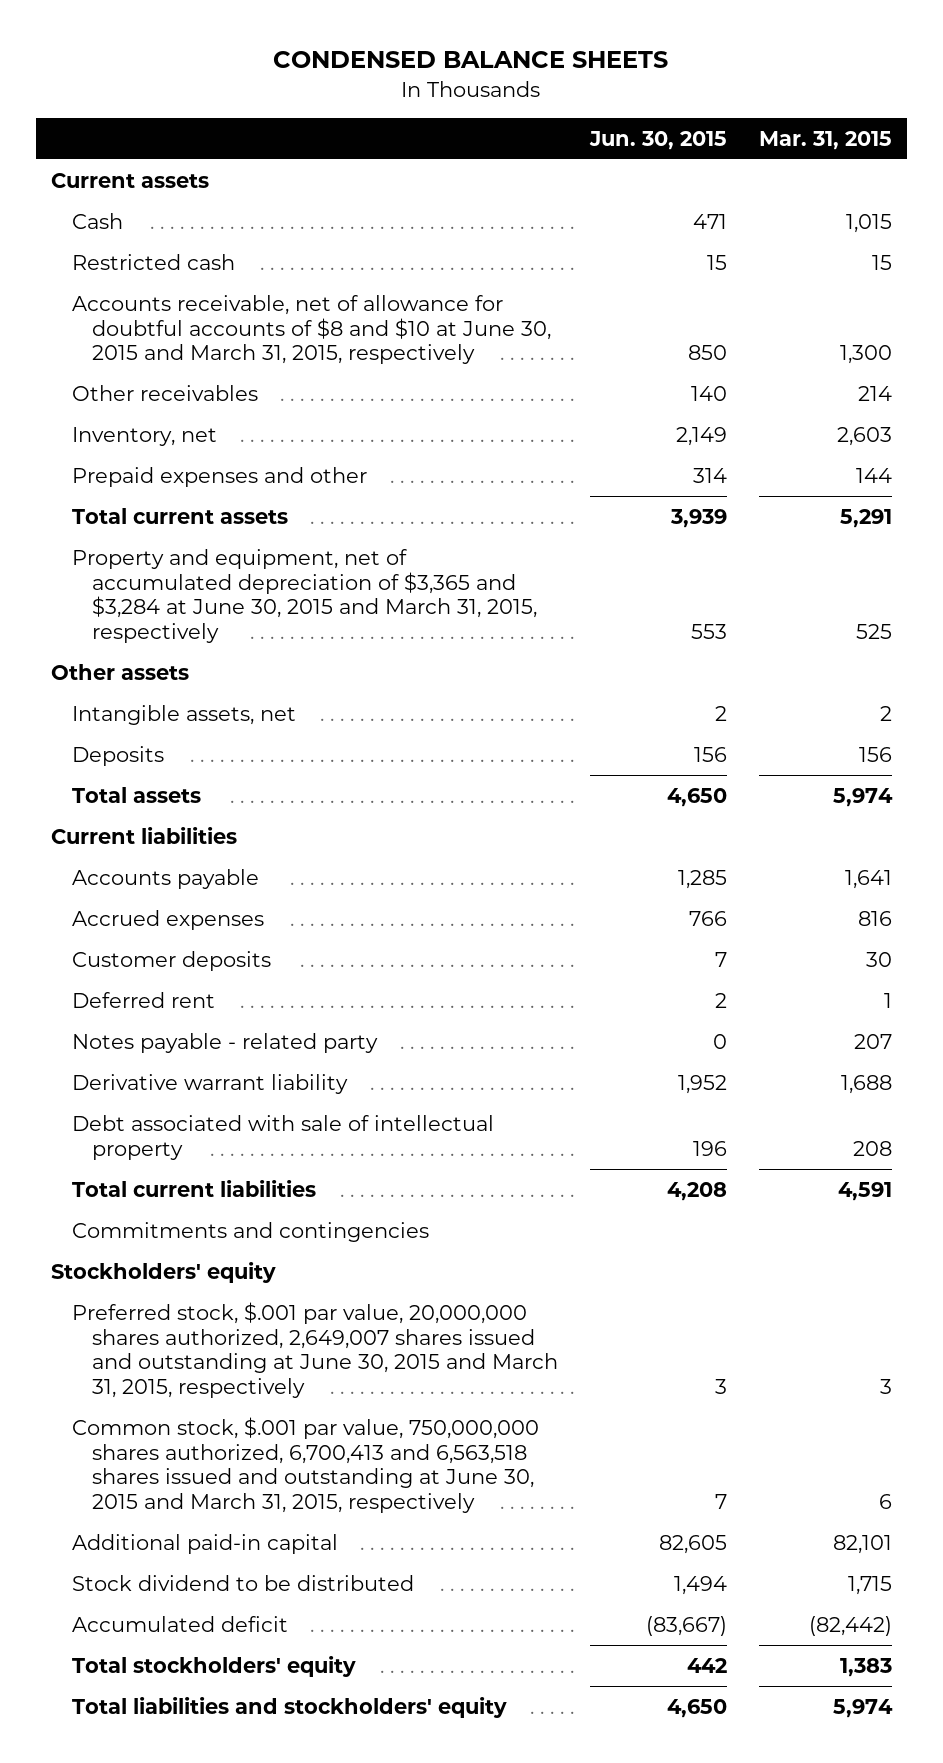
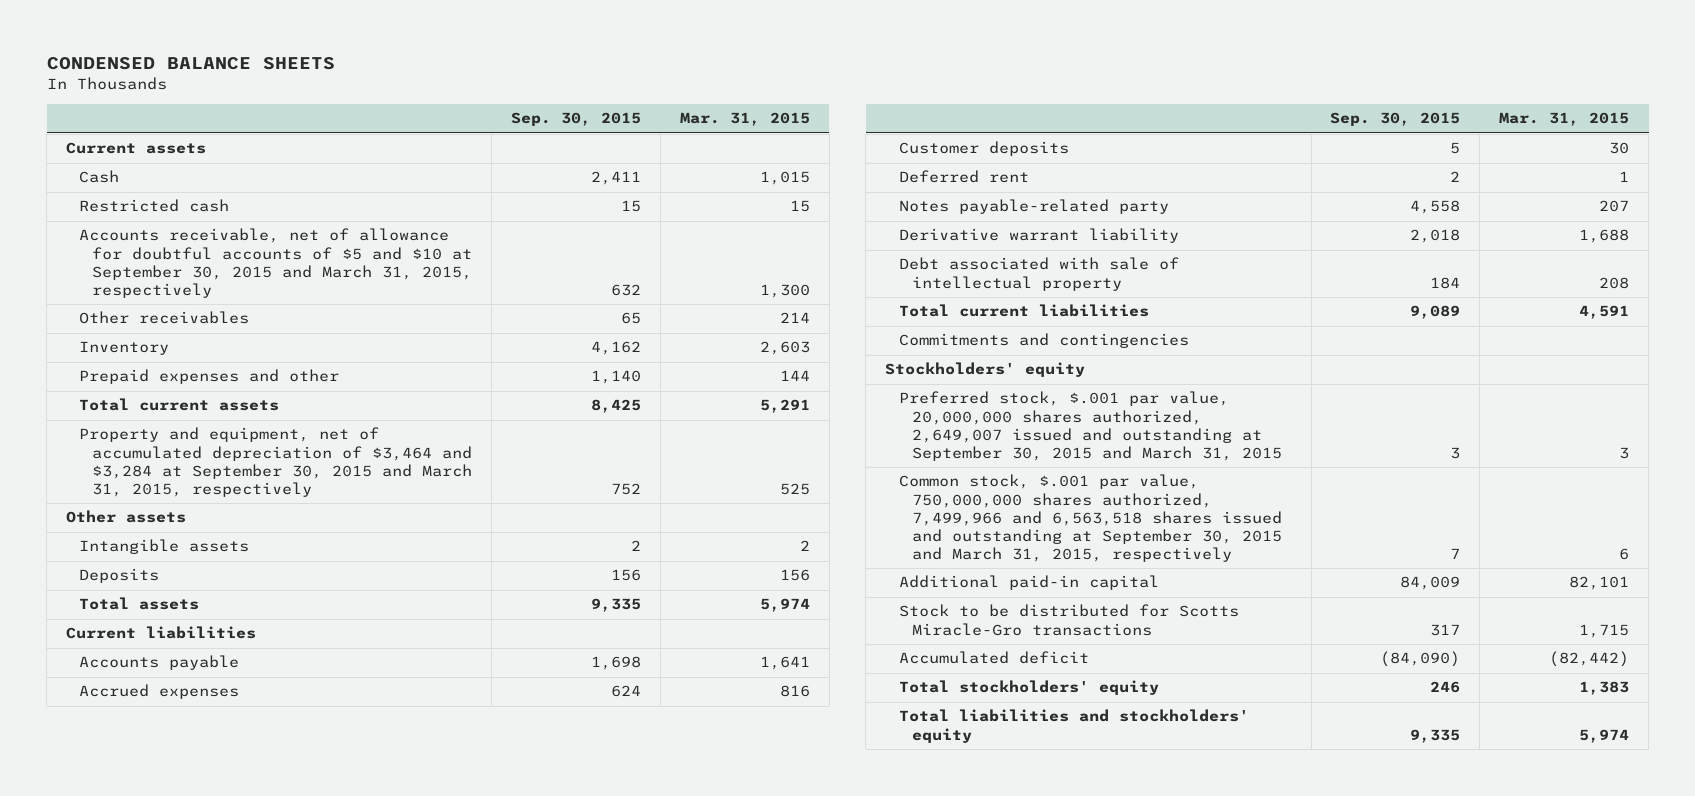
- | Jun. 30, 2015 | Mar. 31, 2015
+ | Sep. 30, 2015 | Mar. 31, 2015
- Accounts receivable, net of allowance for doubtful accounts of $8 and $10 at June 30, 2015 and March 31, 2015, respectively | 850 | 1,300
+ Accounts receivable, net of allowance for doubtful accounts of $5 and $10 at September 30, 2015 and March 31, 2015, respectively | 632 | 1,300
- Inventory, net | 2,149 | 2,603
+ Inventory | 4,162 | 2,603
- Property and equipment, net of accumulated depreciation of $3,365 and $3,284 at June 30, 2015 and March 31, 2015, respectively | 553 | 525
+ Property and equipment, net of accumulated depreciation of $3,464 and $3,284 at September 30, 2015 and March 31, 2015, respectively | 752 | 525
- Intangible assets, net | 2 | 2
+ Intangible assets | 2 | 2
- Notes payable - related party | 0 | 207
+ Notes payable-related party | 4,558 | 207
- Preferred stock, $.001 par value, 20,000,000 shares authorized, 2,649,007 shares issued and outstanding at June 30, 2015 and March 31, 2015, respectively | 3 | 3
- Common stock, $.001 par value, 750,000,000 shares authorized, 6,700,413 and 6,563,518 shares issued and outstanding at June 30, 2015 and March 31, 2015, respectively | 7 | 6
+ Preferred stock, $.001 par value, 20,000,000 shares authorized, 2,649,007 issued and outstanding at September 30, 2015 and March 31, 2015 | 3 | 3
+ Common stock, $.001 par value, 750,000,000 shares authorized, 7,499,966 and 6,563,518 shares issued and outstanding at September 30, 2015 and March 31, 2015, respectively | 7 | 6
- Stock dividend to be distributed | 1,494 | 1,715
+ Stock to be distributed for Scotts Miracle-Gro transactions | 317 | 1,715

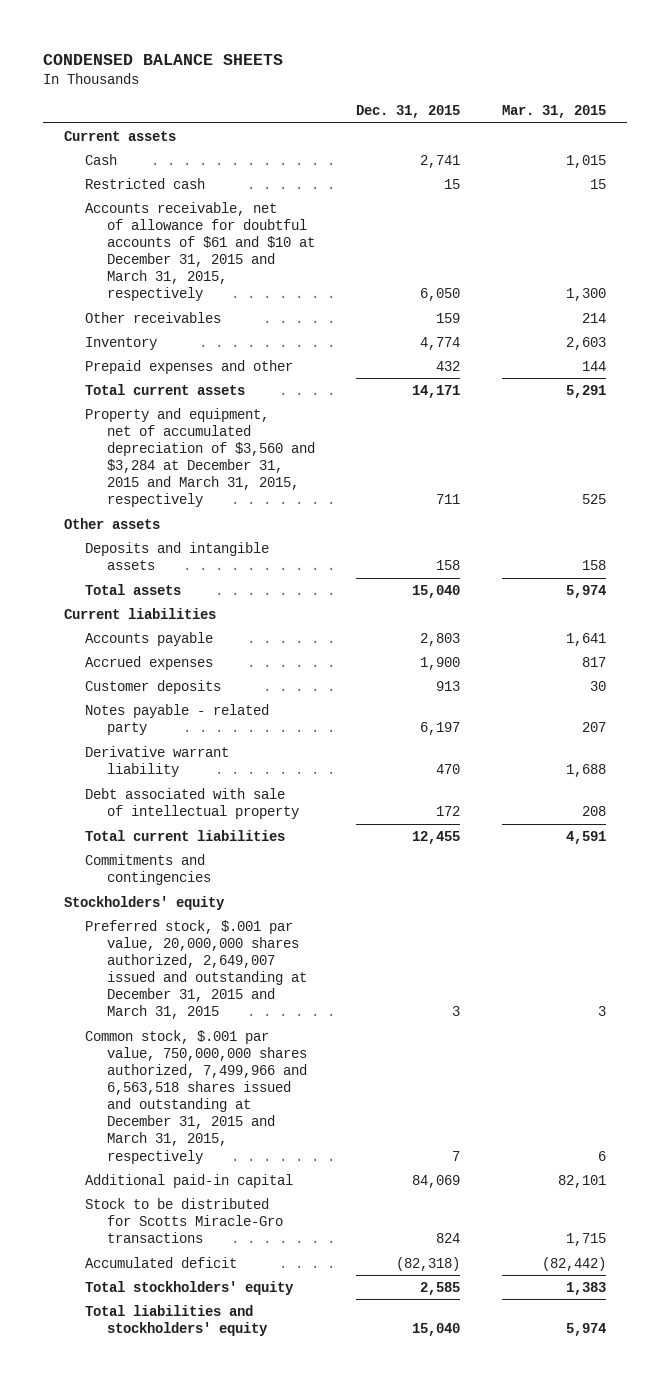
- | Sep. 30, 2015 | Mar. 31, 2015
+ | Dec. 31, 2015 | Mar. 31, 2015
- Accounts receivable, net of allowance for doubtful accounts of $5 and $10 at September 30, 2015 and March 31, 2015, respectively | 632 | 1,300
+ Accounts receivable, net of allowance for doubtful accounts of $61 and $10 at December 31, 2015 and March 31, 2015, respectively | 6,050 | 1,300
- Property and equipment, net of accumulated depreciation of $3,464 and $3,284 at September 30, 2015 and March 31, 2015, respectively | 752 | 525
+ Property and equipment, net of accumulated depreciation of $3,560 and $3,284 at December 31, 2015 and March 31, 2015, respectively | 711 | 525
- Intangible assets | 2 | 2
- Deposits | 156 | 156
+ Deposits and intangible assets | 158 | 158
- Accrued expenses | 624 | 816
+ Accrued expenses | 1,900 | 817
- Deferred rent | 2 | 1
- Notes payable-related party | 4,558 | 207
+ Notes payable - related party | 6,197 | 207
- Preferred stock, $.001 par value, 20,000,000 shares authorized, 2,649,007 issued and outstanding at September 30, 2015 and March 31, 2015 | 3 | 3
- Common stock, $.001 par value, 750,000,000 shares authorized, 7,499,966 and 6,563,518 shares issued and outstanding at September 30, 2015 and March 31, 2015, respectively | 7 | 6
+ Preferred stock, $.001 par value, 20,000,000 shares authorized, 2,649,007 issued and outstanding at December 31, 2015 and March 31, 2015 | 3 | 3
+ Common stock, $.001 par value, 750,000,000 shares authorized, 7,499,966 and 6,563,518 shares issued and outstanding at December 31, 2015 and March 31, 2015, respectively | 7 | 6

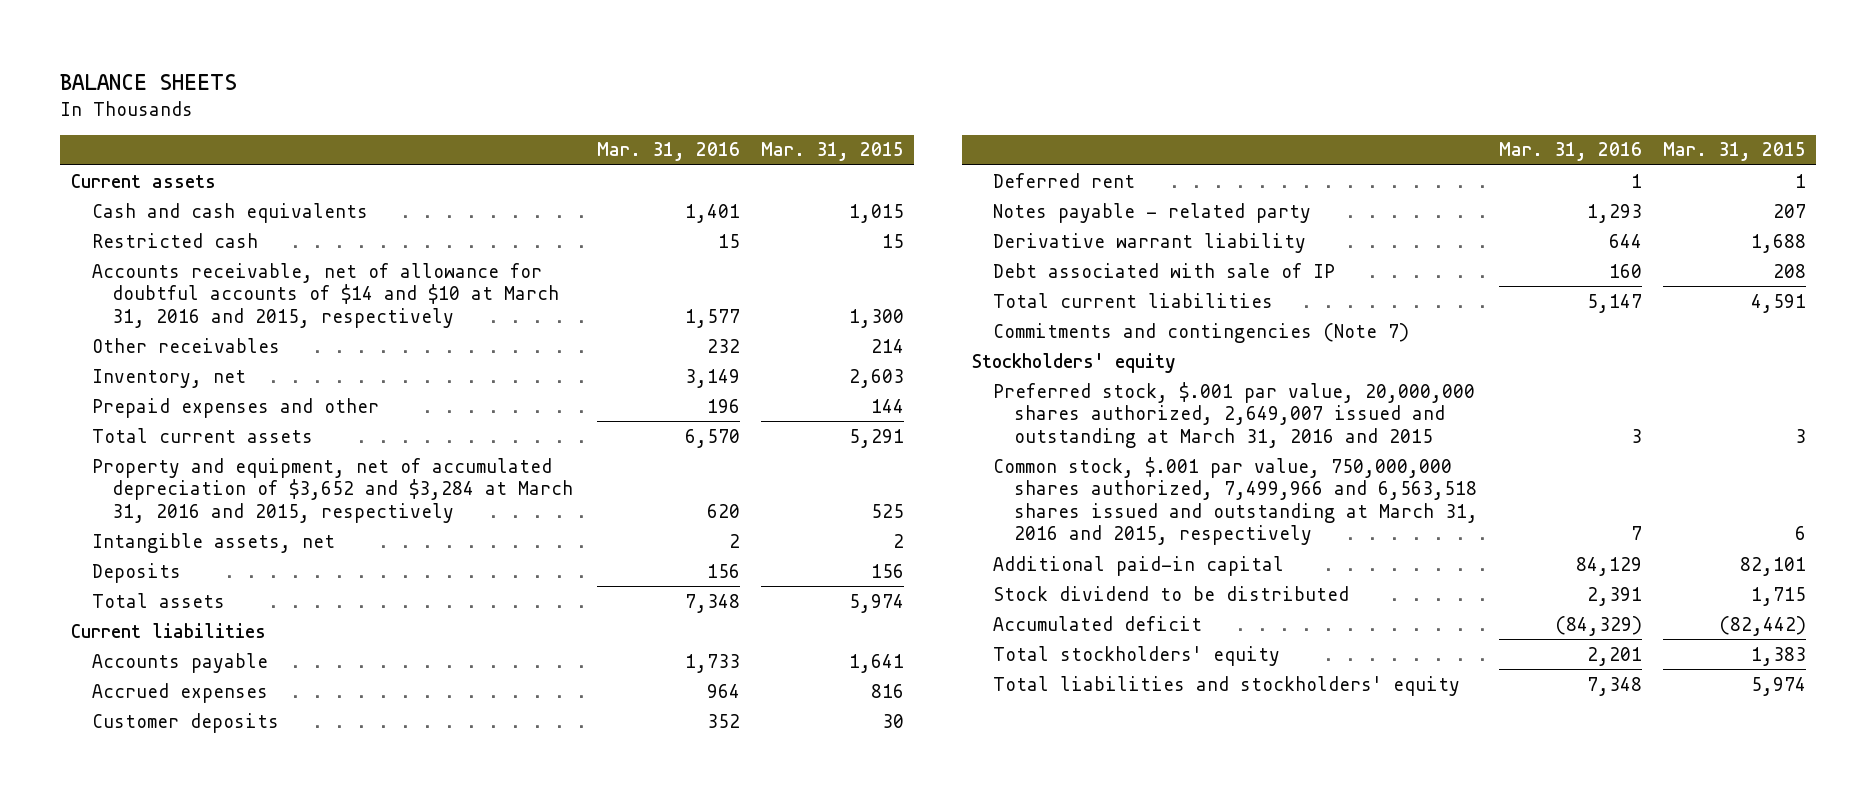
- CONDENSED BALANCE SHEETS
+ BALANCE SHEETS
- | Dec. 31, 2015 | Mar. 31, 2015
+ | Mar. 31, 2016 | Mar. 31, 2015
- Cash | 2,741 | 1,015
+ Cash and cash equivalents | 1,401 | 1,015
- Accounts receivable, net of allowance for doubtful accounts of $61 and $10 at December 31, 2015 and March 31, 2015, respectively | 6,050 | 1,300
+ Accounts receivable, net of allowance for doubtful accounts of $14 and $10 at March 31, 2016 and 2015, respectively | 1,577 | 1,300
- Inventory | 4,774 | 2,603
+ Inventory, net | 3,149 | 2,603
- Property and equipment, net of accumulated depreciation of $3,560 and $3,284 at December 31, 2015 and March 31, 2015, respectively | 711 | 525
- Other assets
- Deposits and intangible assets | 158 | 158
+ Property and equipment, net of accumulated depreciation of $3,652 and $3,284 at March 31, 2016 and 2015, respectively | 620 | 525
+ Intangible assets, net | 2 | 2
+ Deposits | 156 | 156
- Accrued expenses | 1,900 | 817
+ Accrued expenses | 964 | 816
+ Deferred rent | 1 | 1
- Debt associated with sale of intellectual property | 172 | 208
+ Debt associated with sale of IP | 160 | 208
- Commitments and contingencies
+ Commitments and contingencies (Note 7)
- Preferred stock, $.001 par value, 20,000,000 shares authorized, 2,649,007 issued and outstanding at December 31, 2015 and March 31, 2015 | 3 | 3
- Common stock, $.001 par value, 750,000,000 shares authorized, 7,499,966 and 6,563,518 shares issued and outstanding at December 31, 2015 and March 31, 2015, respectively | 7 | 6
+ Preferred stock, $.001 par value, 20,000,000 shares authorized, 2,649,007 issued and outstanding at March 31, 2016 and 2015 | 3 | 3
+ Common stock, $.001 par value, 750,000,000 shares authorized, 7,499,966 and 6,563,518 shares issued and outstanding at March 31, 2016 and 2015, respectively | 7 | 6
- Stock to be distributed for Scotts Miracle-Gro transactions | 824 | 1,715
+ Stock dividend to be distributed | 2,391 | 1,715

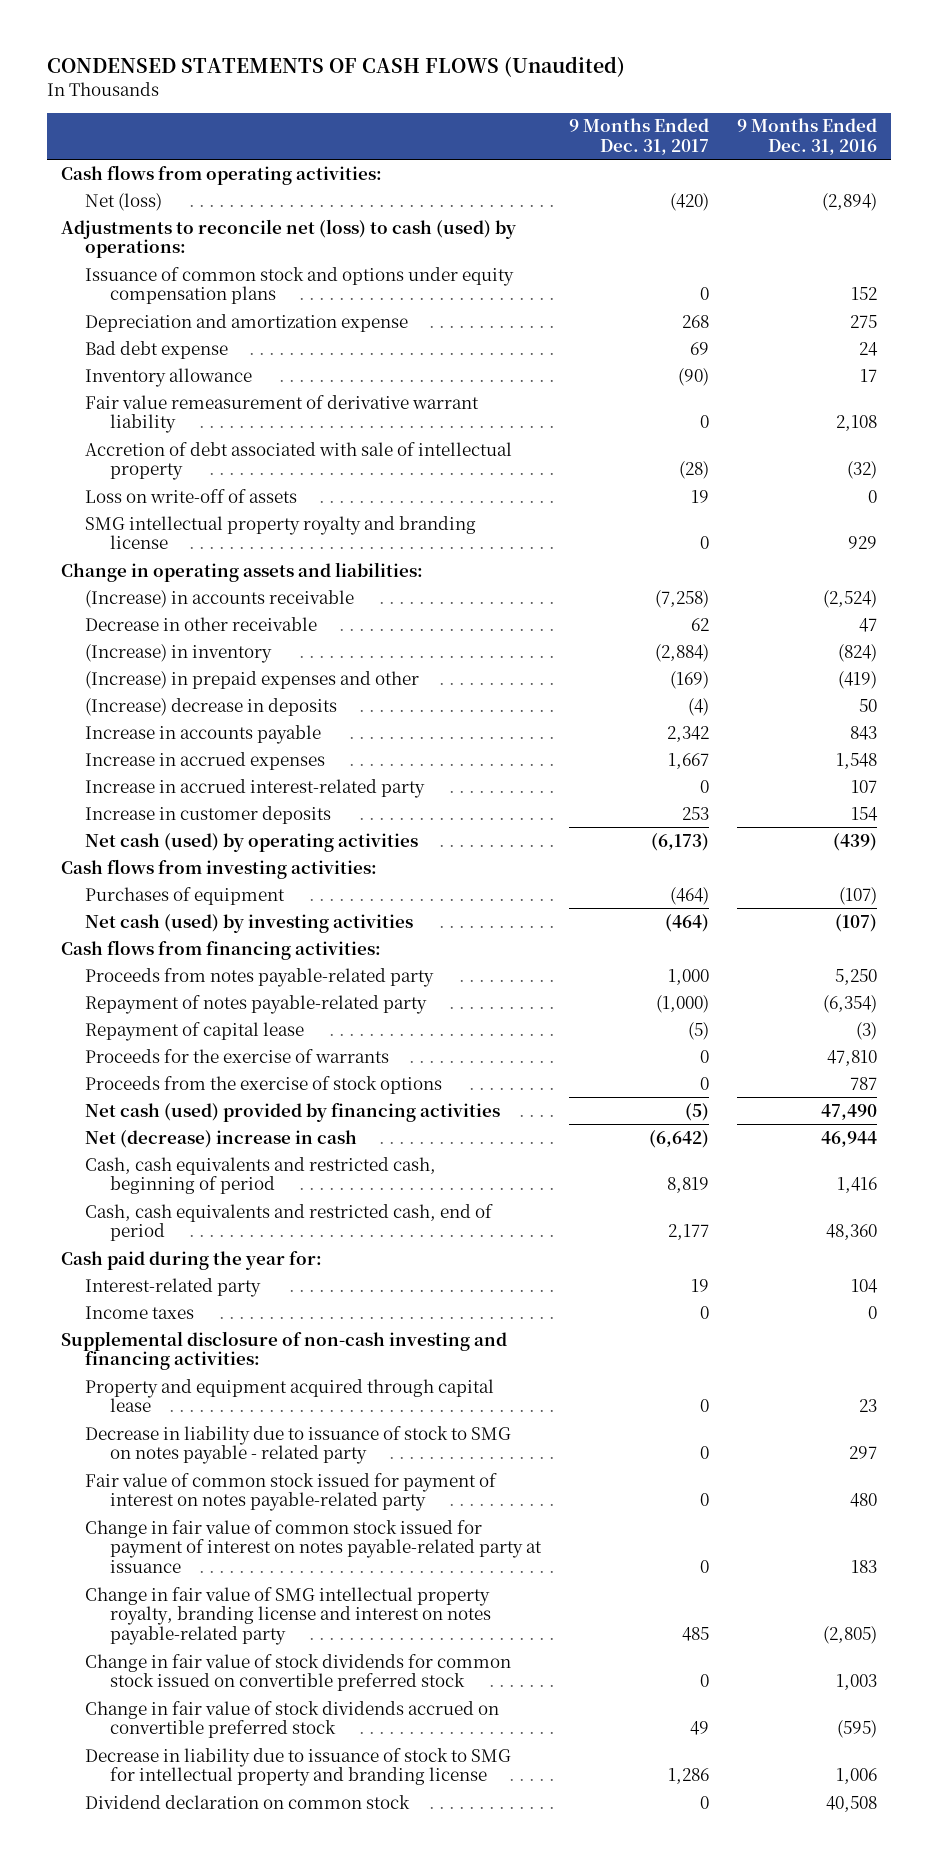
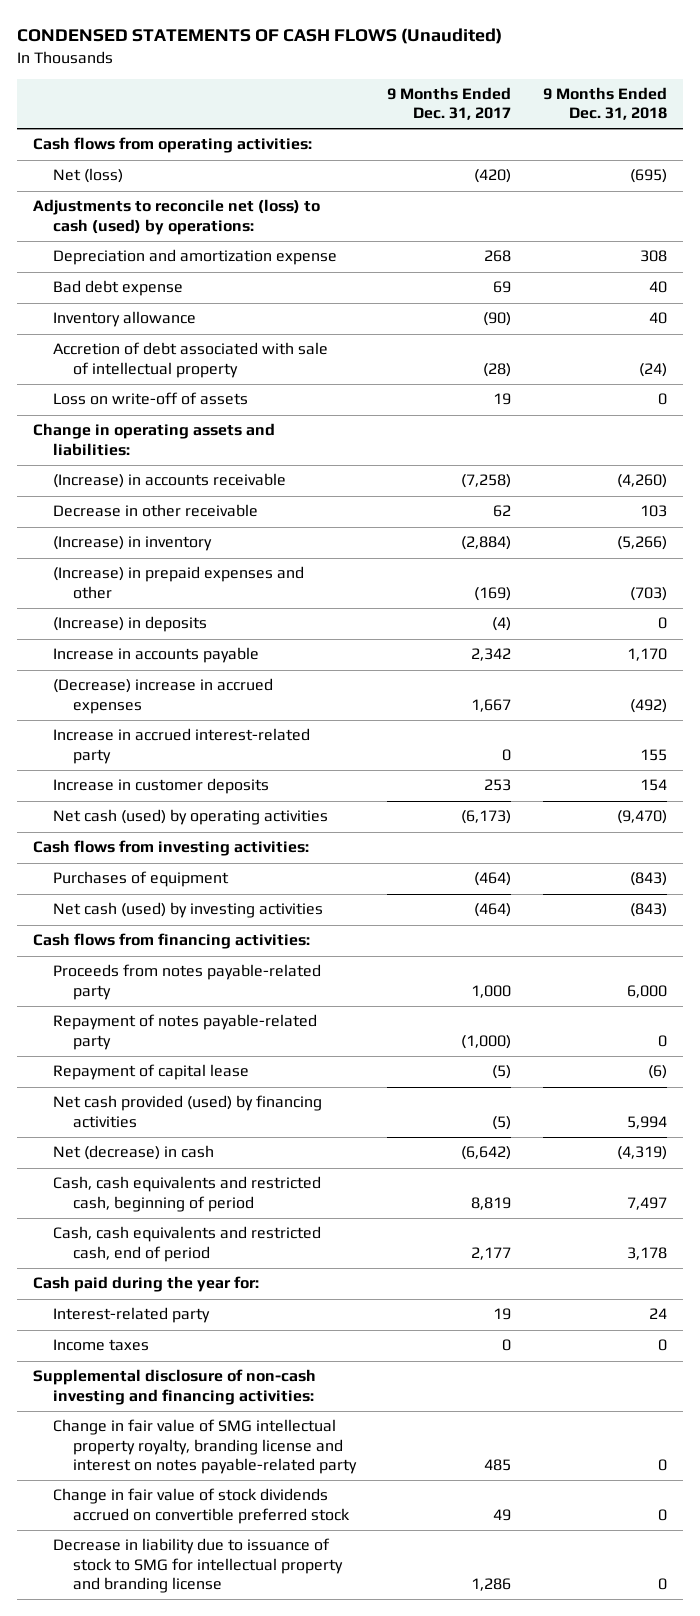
- | 9 Months Ended Dec. 31, 2017 | 9 Months Ended Dec. 31, 2016
+ | 9 Months Ended Dec. 31, 2017 | 9 Months Ended Dec. 31, 2018
- Issuance of common stock and options under equity compensation plans | 0 | 152
- Fair value remeasurement of derivative warrant liability | 0 | 2,108
- SMG intellectual property royalty and branding license | 0 | 929
- (Increase) decrease in deposits | (4) | 50
+ (Increase) in deposits | (4) | 0
- Increase in accrued expenses | 1,667 | 1,548
+ (Decrease) increase in accrued expenses | 1,667 | (492)
- Proceeds for the exercise of warrants | 0 | 47,810
- Proceeds from the exercise of stock options | 0 | 787
- Net cash (used) provided by financing activities | (5) | 47,490
- Net (decrease) increase in cash | (6,642) | 46,944
+ Net cash provided (used) by financing activities | (5) | 5,994
+ Net (decrease) in cash | (6,642) | (4,319)
- Property and equipment acquired through capital lease | 0 | 23
- Decrease in liability due to issuance of stock to SMG on notes payable - related party | 0 | 297
- Fair value of common stock issued for payment of interest on notes payable-related party | 0 | 480
- Change in fair value of common stock issued for payment of interest on notes payable-related party at issuance | 0 | 183
- Change in fair value of stock dividends for common stock issued on convertible preferred stock | 0 | 1,003
- Dividend declaration on common stock | 0 | 40,508

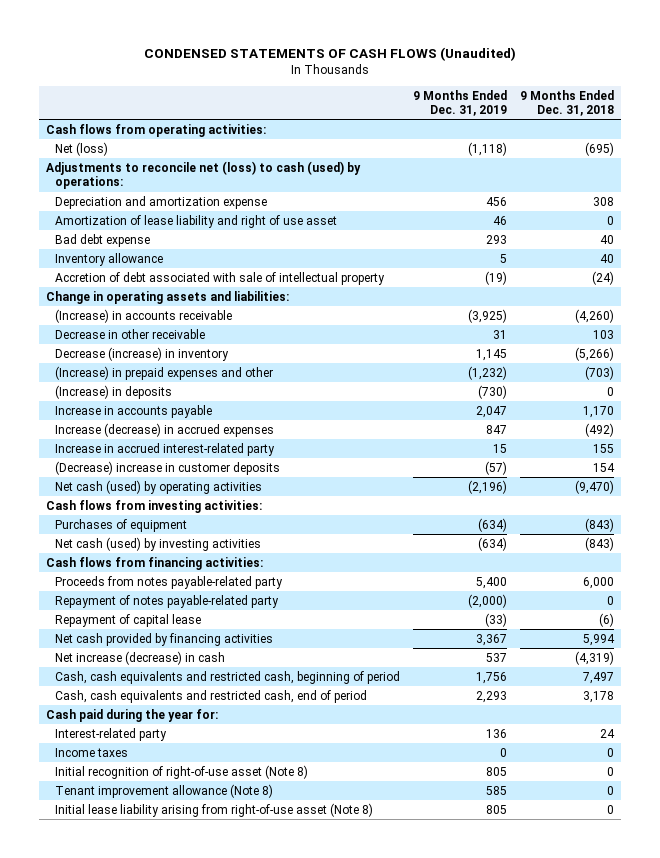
- | 9 Months Ended Dec. 31, 2017 | 9 Months Ended Dec. 31, 2018
+ | 9 Months Ended Dec. 31, 2019 | 9 Months Ended Dec. 31, 2018
+ Amortization of lease liability and right of use asset | 46 | 0
- Loss on write-off of assets | 19 | 0
- (Increase) in inventory | (2,884) | (5,266)
+ Decrease (increase) in inventory | 1,145 | (5,266)
- (Decrease) increase in accrued expenses | 1,667 | (492)
+ Increase (decrease) in accrued expenses | 847 | (492)
- Increase in customer deposits | 253 | 154
+ (Decrease) increase in customer deposits | (57) | 154
- Net cash provided (used) by financing activities | (5) | 5,994
- Net (decrease) in cash | (6,642) | (4,319)
+ Net cash provided by financing activities | 3,367 | 5,994
+ Net increase (decrease) in cash | 537 | (4,319)
- Supplemental disclosure of non-cash investing and financing activities:
- Change in fair value of SMG intellectual property royalty, branding license and interest on notes payable-related party | 485 | 0
- Change in fair value of stock dividends accrued on convertible preferred stock | 49 | 0
- Decrease in liability due to issuance of stock to SMG for intellectual property and branding license | 1,286 | 0
+ Initial recognition of right-of-use asset (Note 8) | 805 | 0
+ Tenant improvement allowance (Note 8) | 585 | 0
+ Initial lease liability arising from right-of-use asset (Note 8) | 805 | 0

